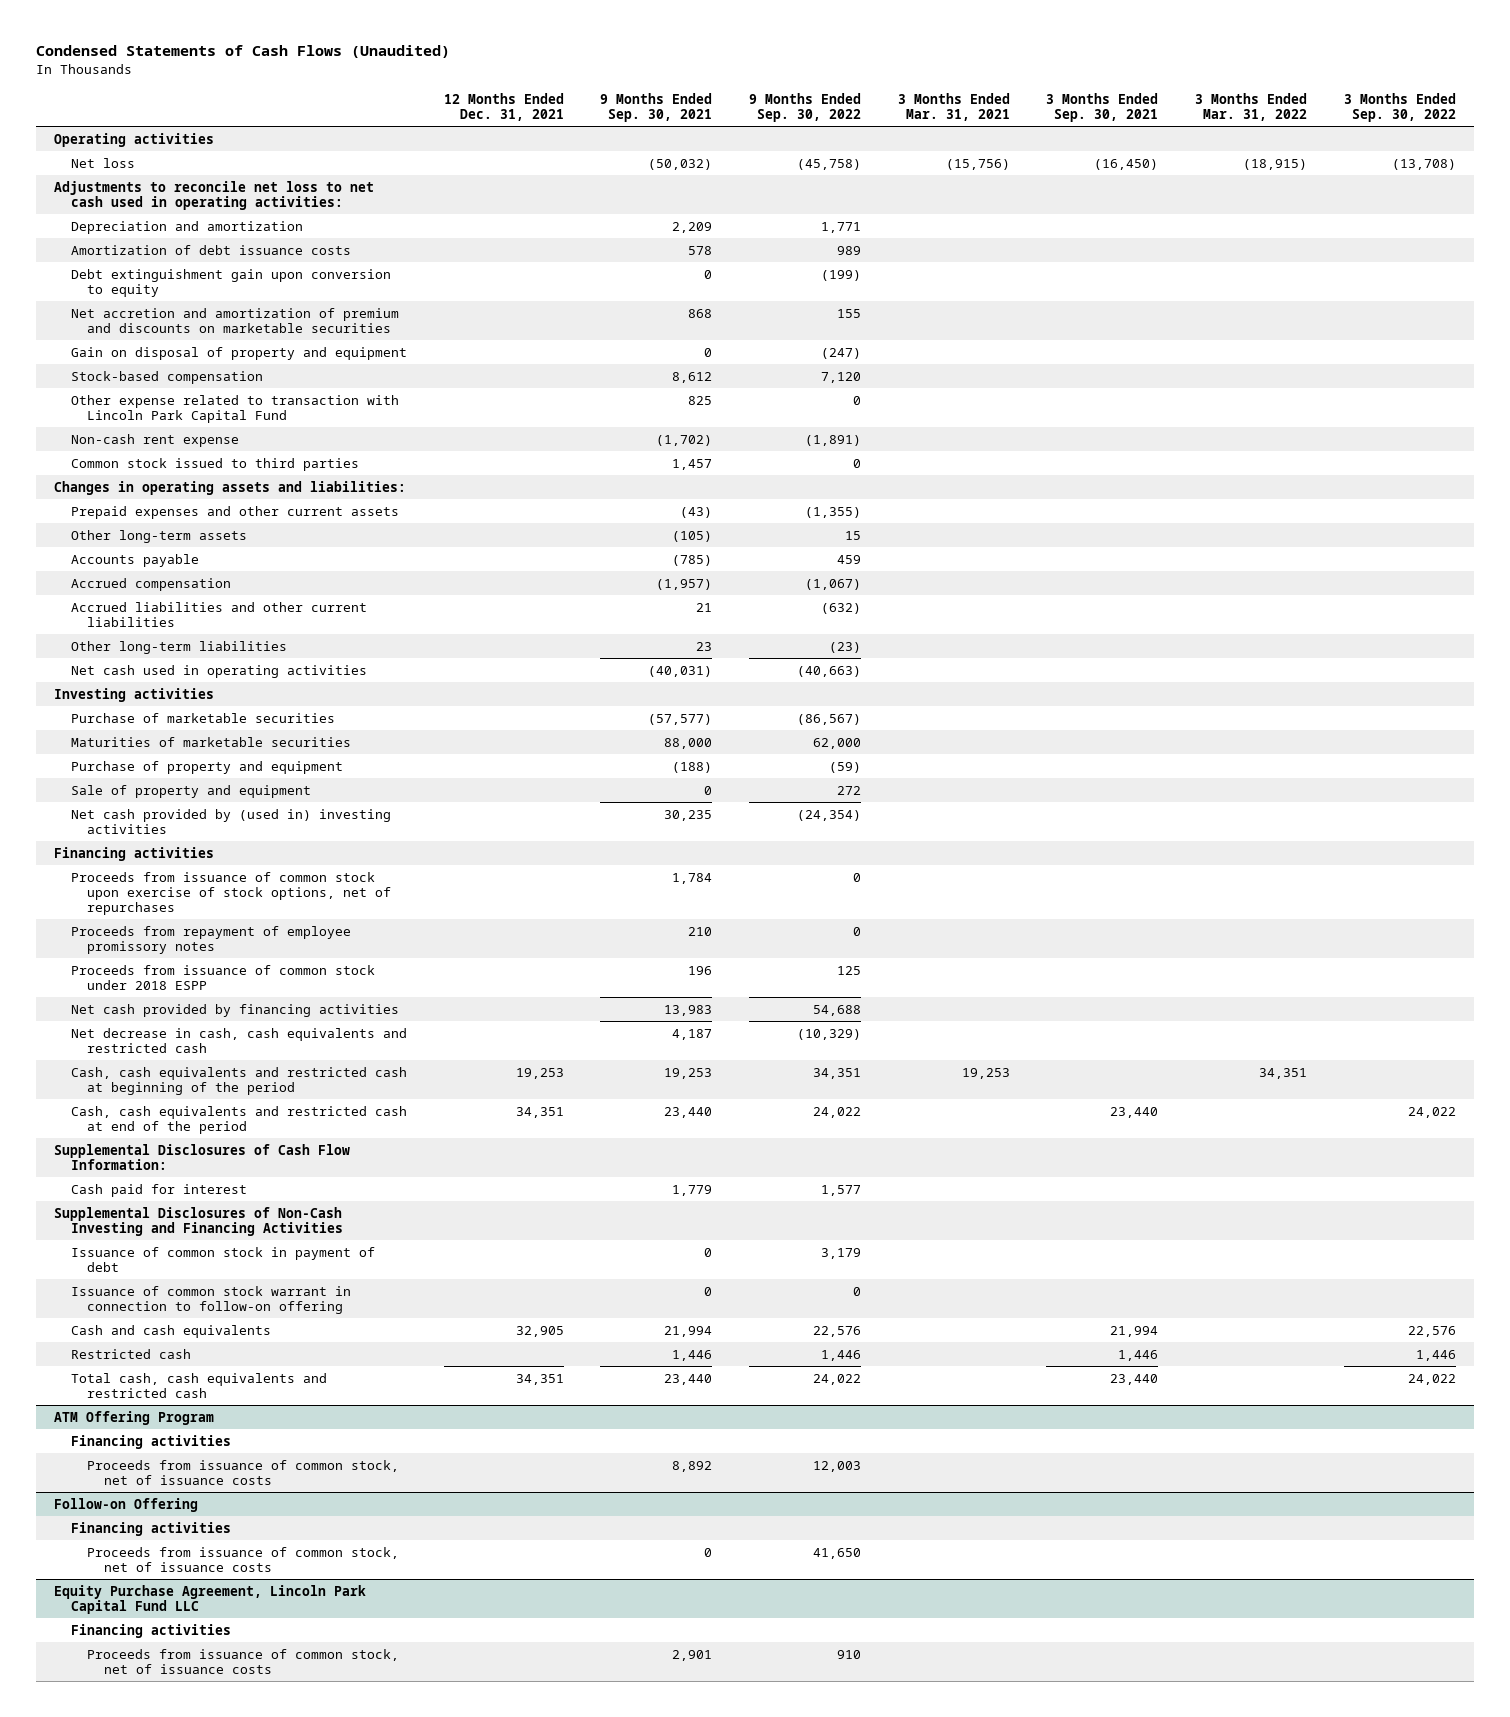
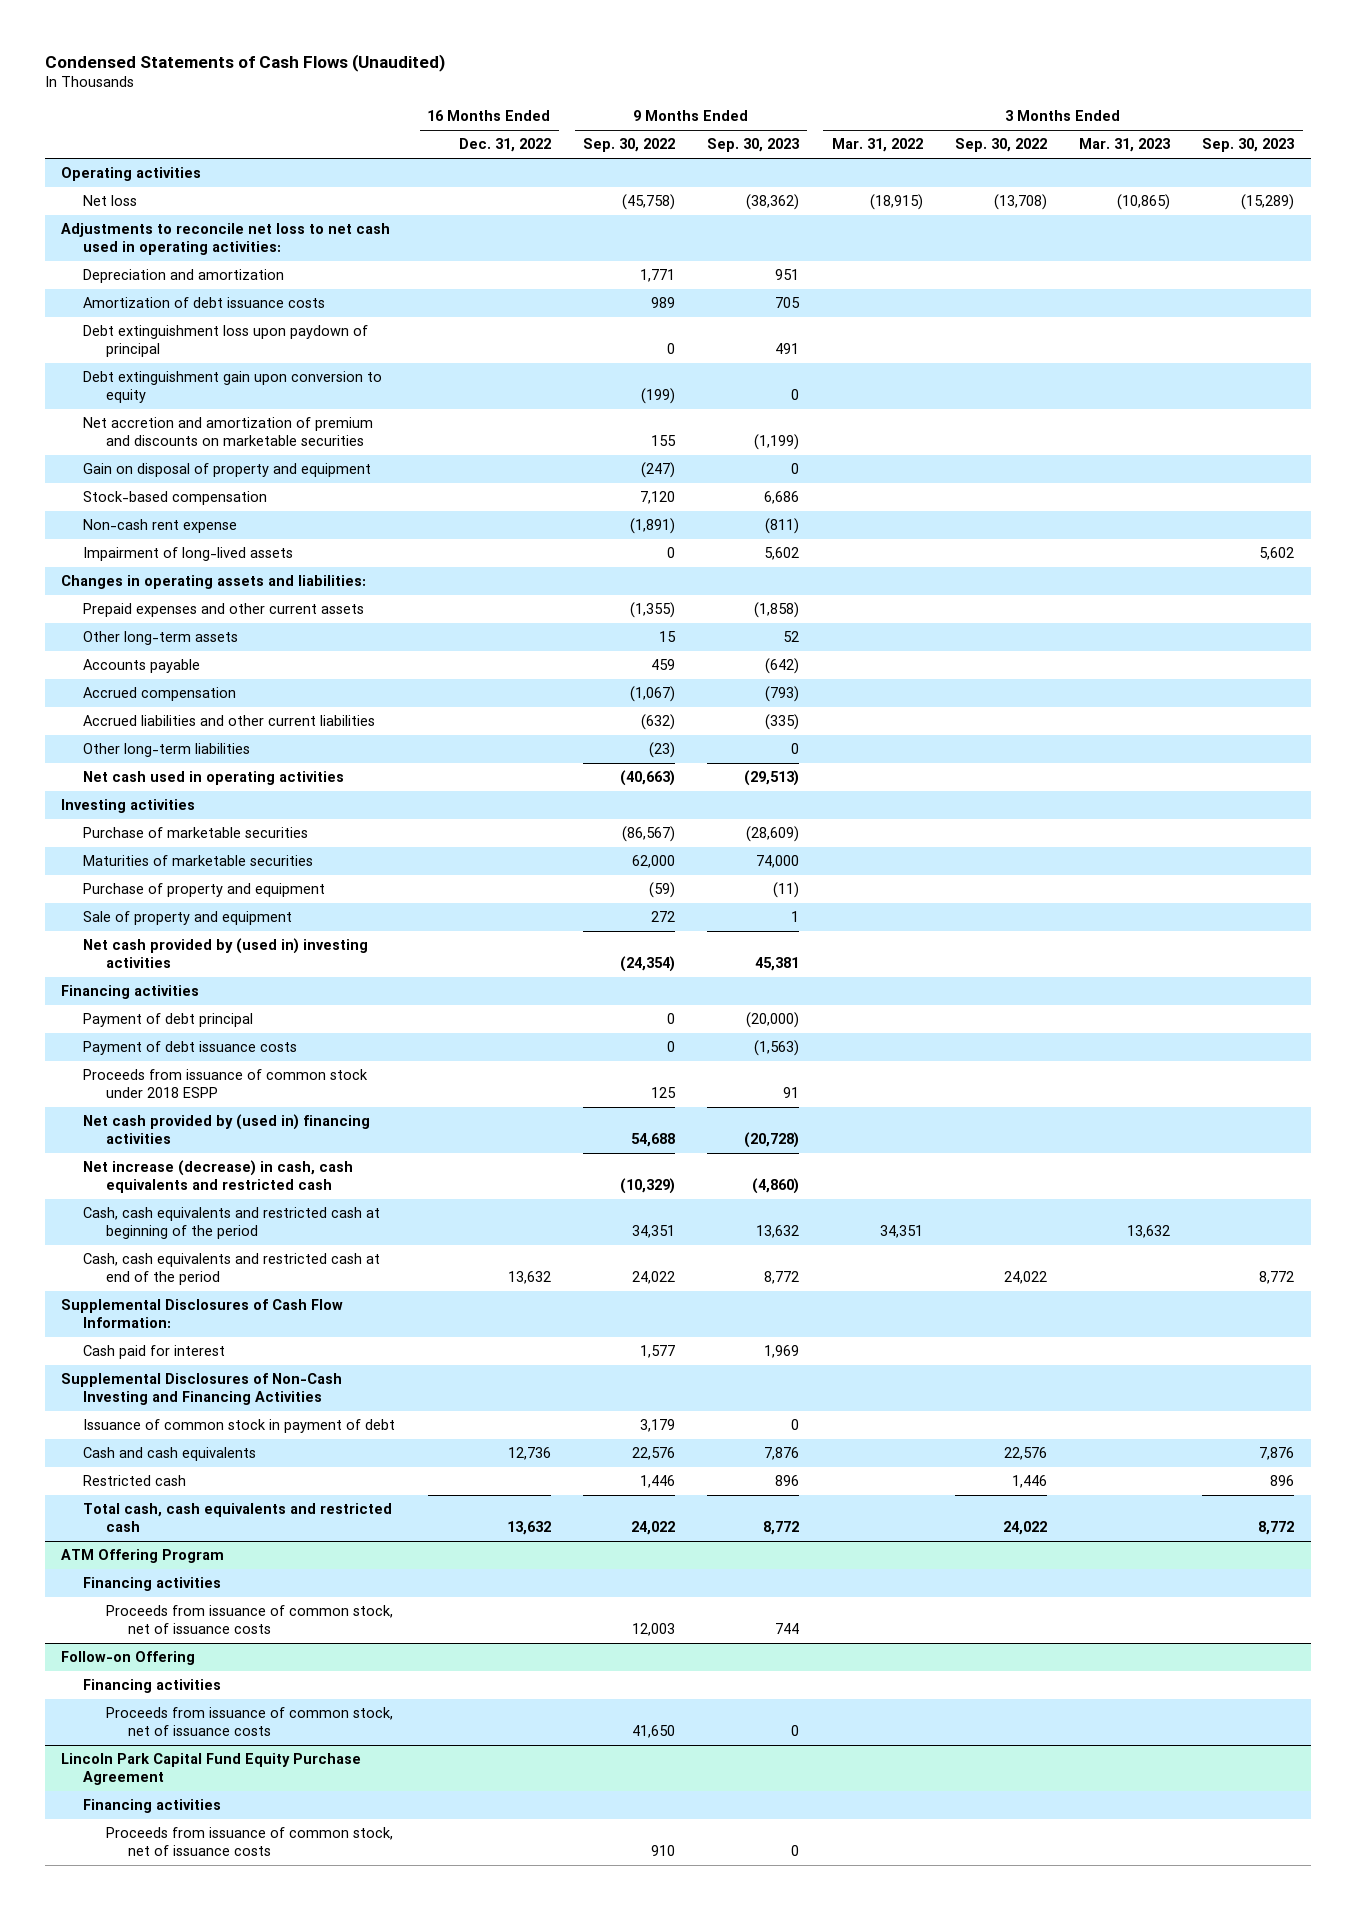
- | 12 Months Ended Dec. 31, 2021 | 9 Months Ended Sep. 30, 2021 | 9 Months Ended Sep. 30, 2022 | 3 Months Ended Mar. 31, 2021 | 3 Months Ended Sep. 30, 2021 | 3 Months Ended Mar. 31, 2022 | 3 Months Ended Sep. 30, 2022
+ | 16 Months Ended Dec. 31, 2022 | 9 Months Ended Sep. 30, 2022 | 9 Months Ended Sep. 30, 2023 | 3 Months Ended Mar. 31, 2022 | 3 Months Ended Sep. 30, 2022 | 3 Months Ended Mar. 31, 2023 | 3 Months Ended Sep. 30, 2023
+ Debt extinguishment loss upon paydown of principal | | 0 | 491 | | | |
- Other expense related to transaction with Lincoln Park Capital Fund | | 825 | 0 | | | |
- Common stock issued to third parties | | 1,457 | 0 | | | |
+ Impairment of long-lived assets | | 0 | 5,602 | | | | 5,602
- Proceeds from issuance of common stock upon exercise of stock options, net of repurchases | | 1,784 | 0 | | | |
- Proceeds from repayment of employee promissory notes | | 210 | 0 | | | |
+ Payment of debt principal | | 0 | (20,000) | | | |
+ Payment of debt issuance costs | | 0 | (1,563) | | | |
- Net cash provided by financing activities | | 13,983 | 54,688 | | | |
- Net decrease in cash, cash equivalents and restricted cash | | 4,187 | (10,329) | | | |
+ Net cash provided by (used in) financing activities | | 54,688 | (20,728) | | | |
+ Net increase (decrease) in cash, cash equivalents and restricted cash | | (10,329) | (4,860) | | | |
- Issuance of common stock warrant in connection to follow-on offering | | 0 | 0 | | | |
- Equity Purchase Agreement, Lincoln Park Capital Fund LLC
+ Lincoln Park Capital Fund Equity Purchase Agreement

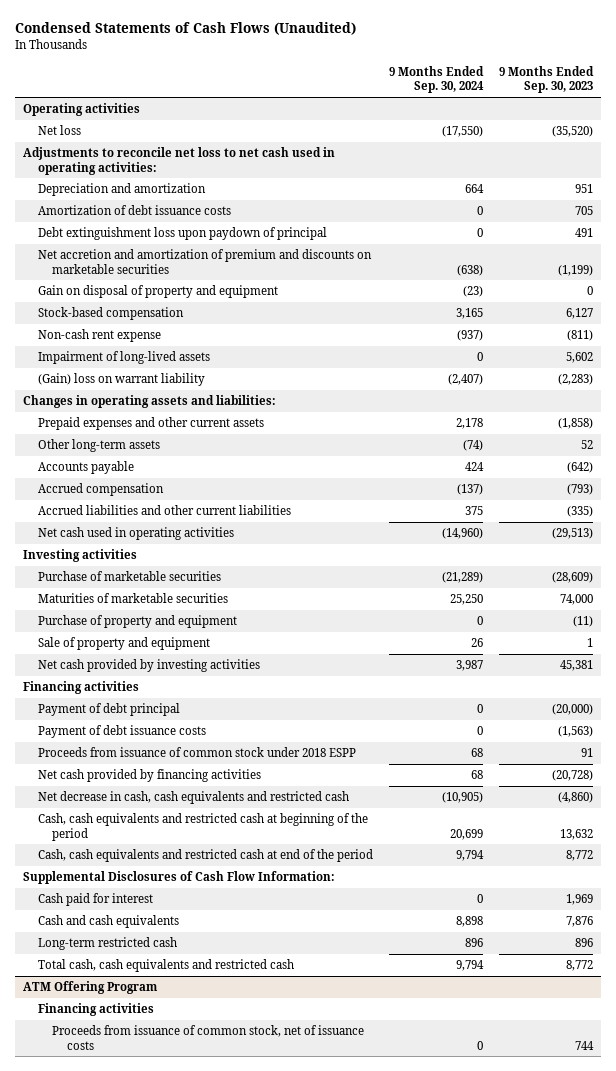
- | 16 Months Ended Dec. 31, 2022 | 9 Months Ended Sep. 30, 2022 | 9 Months Ended Sep. 30, 2023 | 3 Months Ended Mar. 31, 2022 | 3 Months Ended Sep. 30, 2022 | 3 Months Ended Mar. 31, 2023 | 3 Months Ended Sep. 30, 2023
+ | 9 Months Ended Sep. 30, 2024 | 9 Months Ended Sep. 30, 2023
- Net loss | | (45,758) | (38,362) | (18,915) | (13,708) | (10,865) | (15,289)
+ Net loss | (17,550) | (35,520)
- Debt extinguishment gain upon conversion to equity | | (199) | 0 | | | |
- Stock-based compensation | | 7,120 | 6,686 | | | |
+ Stock-based compensation | 3,165 | 6,127
+ (Gain) loss on warrant liability | (2,407) | (2,283)
- Other long-term liabilities | | (23) | 0 | | | |
- Net cash provided by (used in) investing activities | | (24,354) | 45,381 | | | |
+ Net cash provided by investing activities | 3,987 | 45,381
- Net cash provided by (used in) financing activities | | 54,688 | (20,728) | | | |
- Net increase (decrease) in cash, cash equivalents and restricted cash | | (10,329) | (4,860) | | | |
+ Net cash provided by financing activities | 68 | (20,728)
+ Net decrease in cash, cash equivalents and restricted cash | (10,905) | (4,860)
- Supplemental Disclosures of Non-Cash Investing and Financing Activities
- Issuance of common stock in payment of debt | | 3,179 | 0 | | | |
- Restricted cash | | 1,446 | 896 | | 1,446 | | 896
+ Long-term restricted cash | 896 | 896
- Follow-on Offering
- Financing activities
- Proceeds from issuance of common stock, net of issuance costs | | 41,650 | 0 | | | |
- Lincoln Park Capital Fund Equity Purchase Agreement
- Financing activities
- Proceeds from issuance of common stock, net of issuance costs | | 910 | 0 | | | |

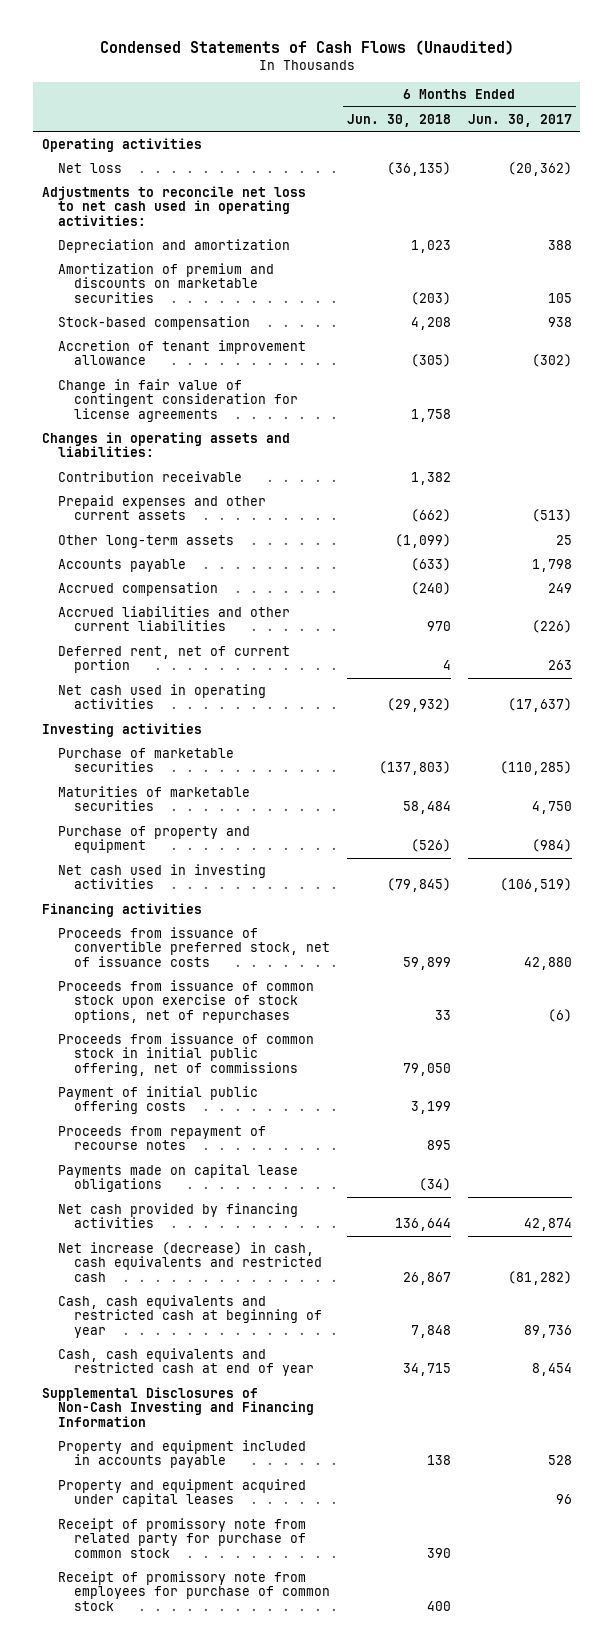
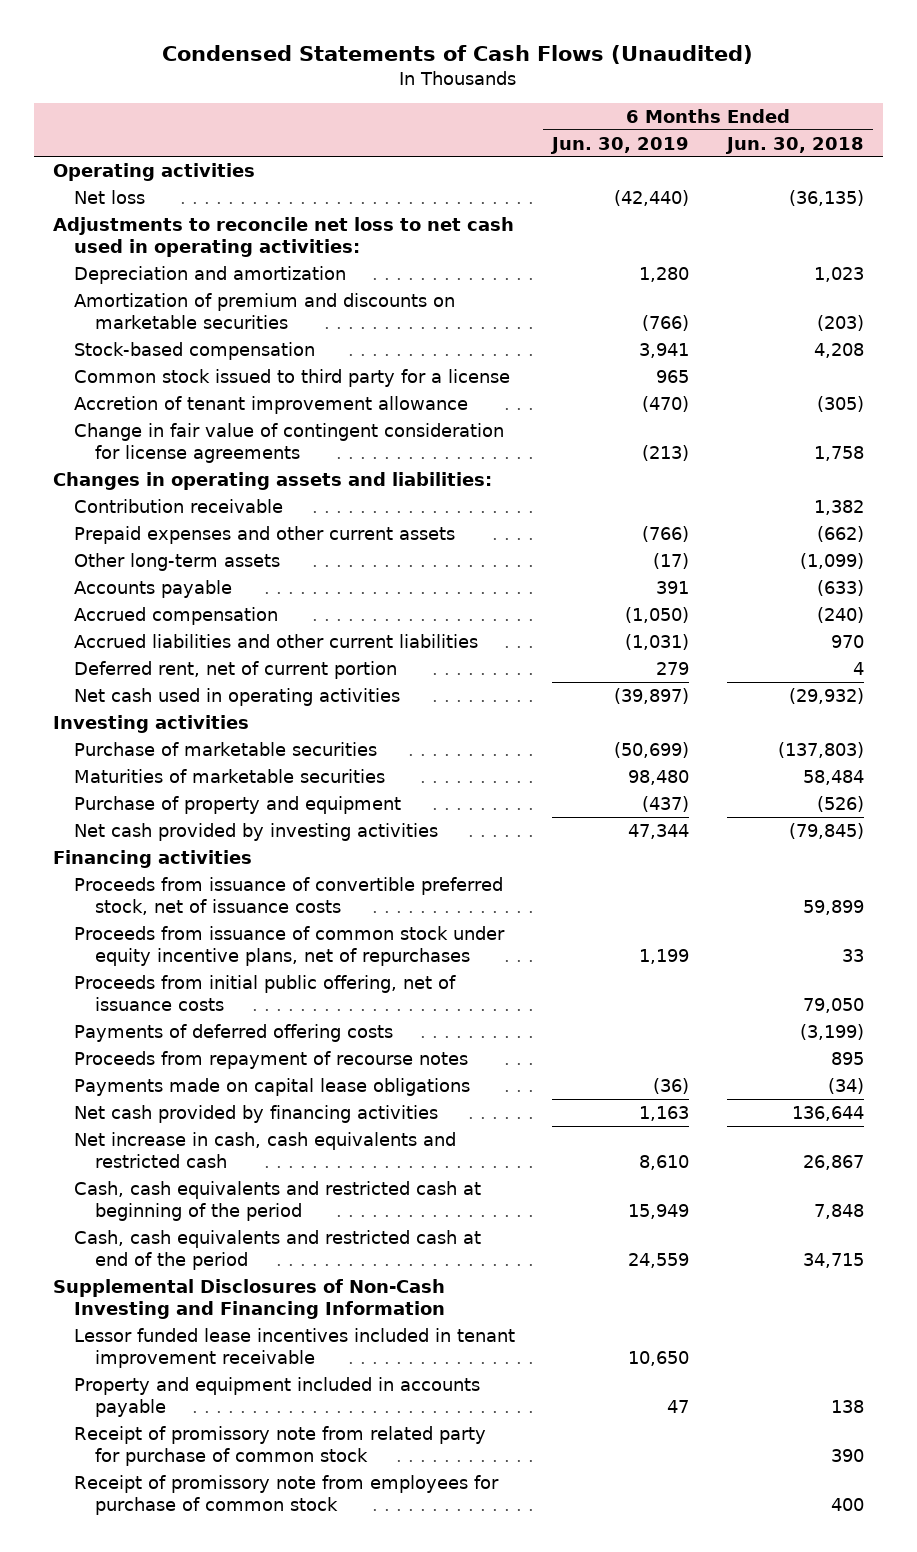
- | 6 Months Ended Jun. 30, 2018 | 6 Months Ended Jun. 30, 2017
+ | 6 Months Ended Jun. 30, 2019 | 6 Months Ended Jun. 30, 2018
+ Common stock issued to third party for a license | 965 |
- Net cash used in investing activities | (79,845) | (106,519)
+ Net cash provided by investing activities | 47,344 | (79,845)
- Proceeds from issuance of common stock upon exercise of stock options, net of repurchases | 33 | (6)
- Proceeds from issuance of common stock in initial public offering, net of commissions | 79,050 |
- Payment of initial public offering costs | 3,199 |
+ Proceeds from issuance of common stock under equity incentive plans, net of repurchases | 1,199 | 33
+ Proceeds from initial public offering, net of issuance costs | | 79,050
+ Payments of deferred offering costs | | (3,199)
- Net increase (decrease) in cash, cash equivalents and restricted cash | 26,867 | (81,282)
- Cash, cash equivalents and restricted cash at beginning of year | 7,848 | 89,736
- Cash, cash equivalents and restricted cash at end of year | 34,715 | 8,454
+ Net increase in cash, cash equivalents and restricted cash | 8,610 | 26,867
+ Cash, cash equivalents and restricted cash at beginning of the period | 15,949 | 7,848
+ Cash, cash equivalents and restricted cash at end of the period | 24,559 | 34,715
+ Lessor funded lease incentives included in tenant improvement receivable | 10,650 |
- Property and equipment acquired under capital leases | | 96

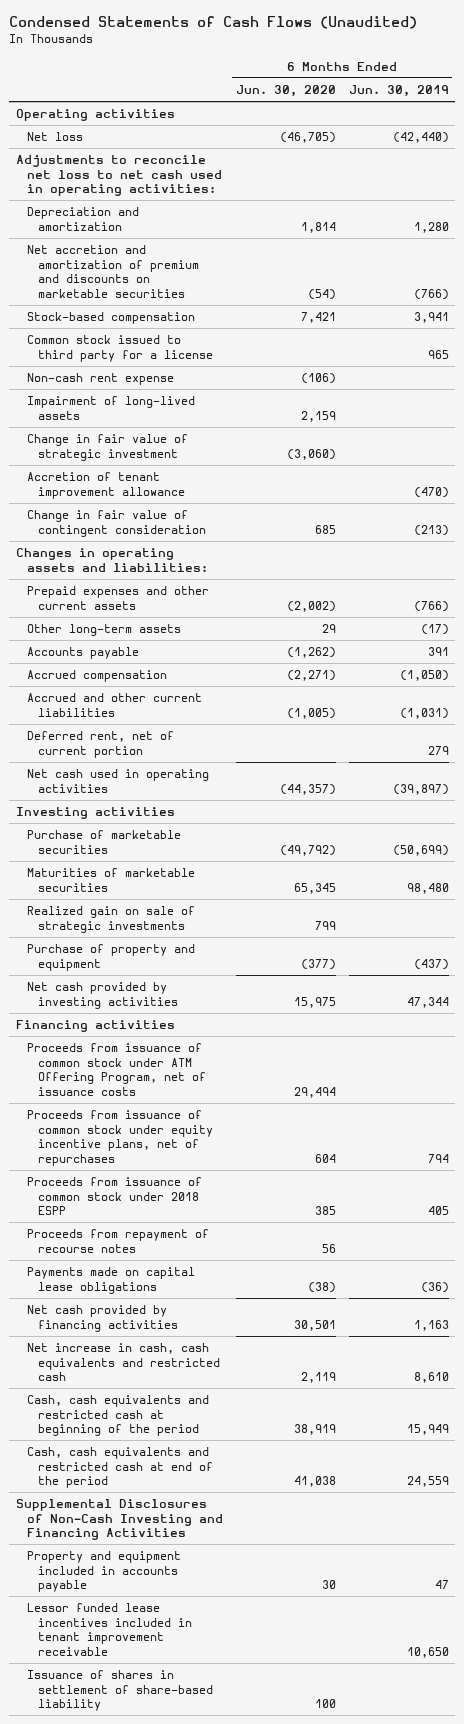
- | 6 Months Ended Jun. 30, 2019 | 6 Months Ended Jun. 30, 2018
+ | 6 Months Ended Jun. 30, 2020 | 6 Months Ended Jun. 30, 2019
- Amortization of premium and discounts on marketable securities | (766) | (203)
+ Net accretion and amortization of premium and discounts on marketable securities | (54) | (766)
+ Non-cash rent expense | (106) |
+ Impairment of long-lived assets | 2,159 |
+ Change in fair value of strategic investment | (3,060) |
- Change in fair value of contingent consideration for license agreements | (213) | 1,758
+ Change in fair value of contingent consideration | 685 | (213)
- Contribution receivable | | 1,382
- Accrued liabilities and other current liabilities | (1,031) | 970
+ Accrued and other current liabilities | (1,005) | (1,031)
+ Realized gain on sale of strategic investments | 799 |
- Proceeds from issuance of convertible preferred stock, net of issuance costs | | 59,899
- Proceeds from issuance of common stock under equity incentive plans, net of repurchases | 1,199 | 33
- Proceeds from initial public offering, net of issuance costs | | 79,050
- Payments of deferred offering costs | | (3,199)
+ Proceeds from issuance of common stock under ATM Offering Program, net of issuance costs | 29,494 |
+ Proceeds from issuance of common stock under equity incentive plans, net of repurchases | 604 | 794
+ Proceeds from issuance of common stock under 2018 ESPP | 385 | 405
- Supplemental Disclosures of Non-Cash Investing and Financing Information
+ Supplemental Disclosures of Non-Cash Investing and Financing Activities
- Receipt of promissory note from related party for purchase of common stock | | 390
- Receipt of promissory note from employees for purchase of common stock | | 400
moved down: Lessor funded lease incentives included in tenant improvement receivable | | 10,650
+ Issuance of shares in settlement of share-based liability | 100 |

